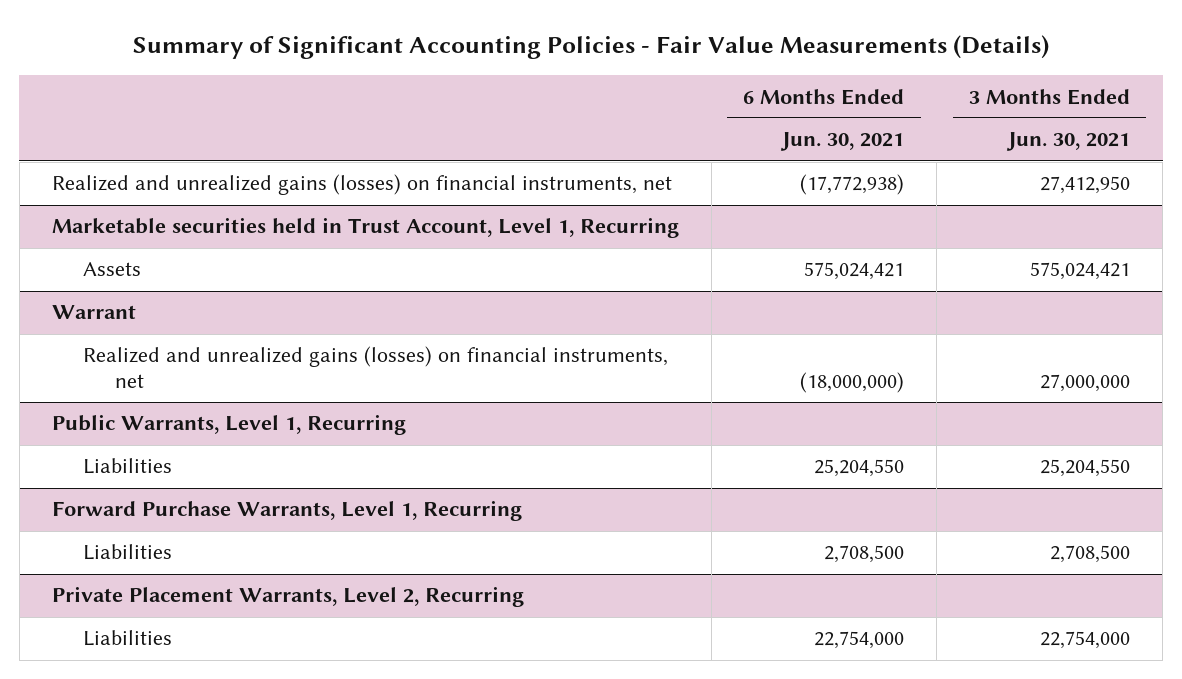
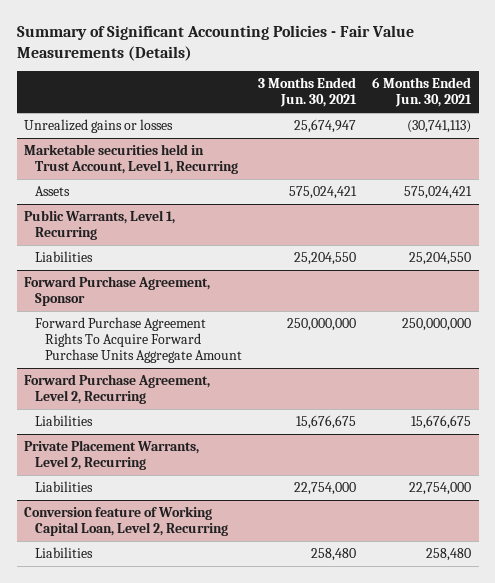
- | 6 Months Ended Jun. 30, 2021 | 3 Months Ended Jun. 30, 2021
+ | 3 Months Ended Jun. 30, 2021 | 6 Months Ended Jun. 30, 2021
- Realized and unrealized gains (losses) on financial instruments, net | (17,772,938) | 27,412,950
+ Unrealized gains or losses | 25,674,947 | (30,741,113)
- Warrant
- Realized and unrealized gains (losses) on financial instruments, net | (18,000,000) | 27,000,000
- Forward Purchase Warrants, Level 1, Recurring
- Liabilities | 2,708,500 | 2,708,500
+ Forward Purchase Agreement, Sponsor
+ Forward Purchase Agreement Rights To Acquire Forward Purchase Units Aggregate Amount | 250,000,000 | 250,000,000
+ Forward Purchase Agreement, Level 2, Recurring
+ Liabilities | 15,676,675 | 15,676,675
+ Conversion feature of Working Capital Loan, Level 2, Recurring
+ Liabilities | 258,480 | 258,480

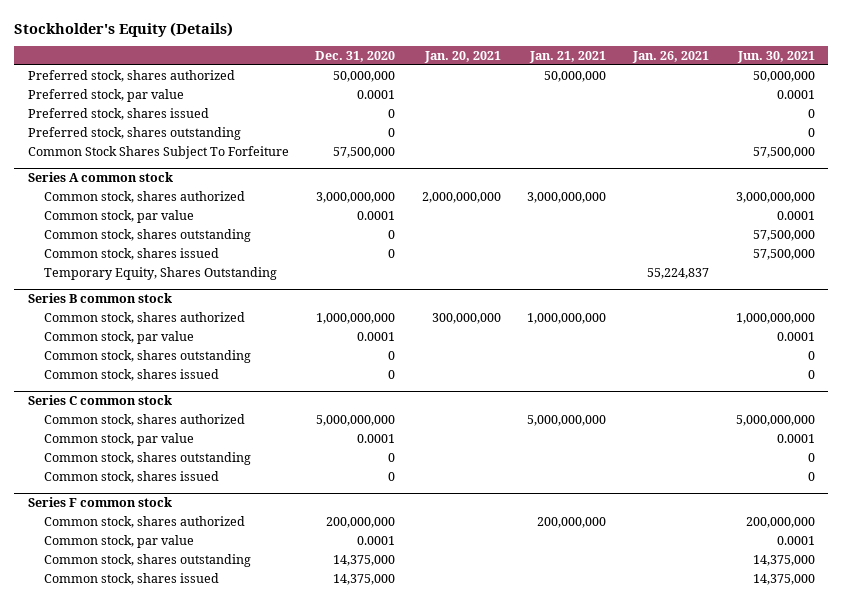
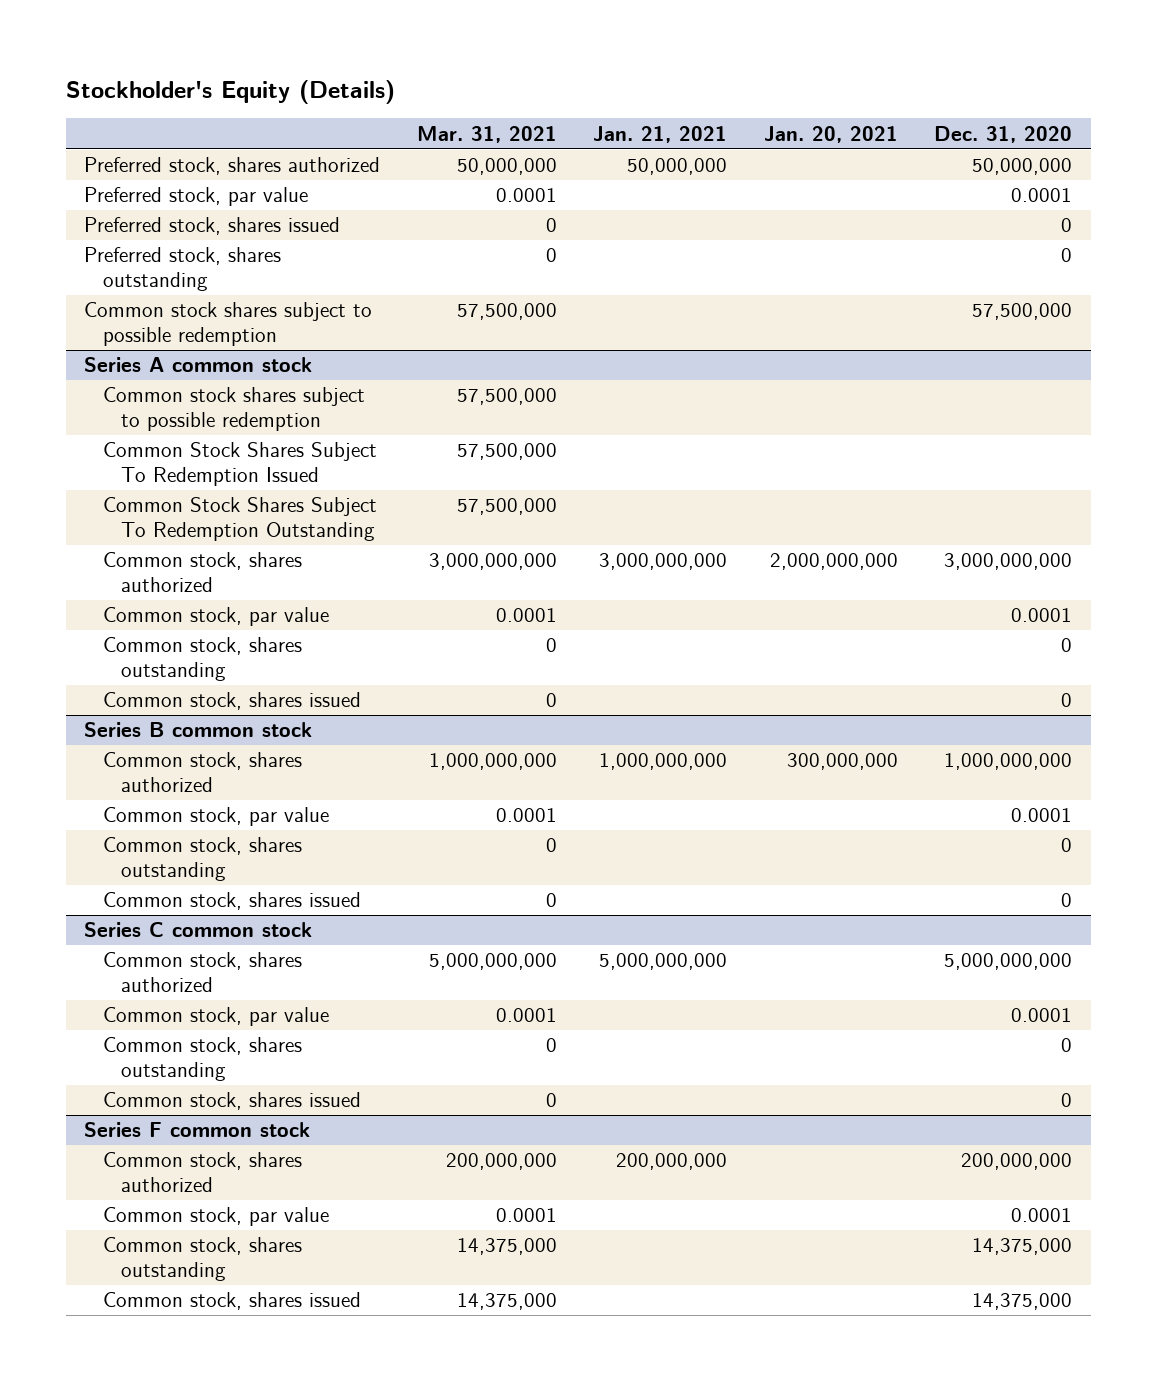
- | Dec. 31, 2020 | Jan. 20, 2021 | Jan. 21, 2021 | Jan. 26, 2021 | Jun. 30, 2021
+ | Mar. 31, 2021 | Jan. 21, 2021 | Jan. 20, 2021 | Dec. 31, 2020
- Common Stock Shares Subject To Forfeiture | 57,500,000 | | | | 57,500,000
+ Common stock shares subject to possible redemption | 57,500,000 | | | 57,500,000
@ Series A common stock
+ Common stock shares subject to possible redemption | 57,500,000 | | |
+ Common Stock Shares Subject To Redemption Issued | 57,500,000 | | |
+ Common Stock Shares Subject To Redemption Outstanding | 57,500,000 | | |
- Temporary Equity, Shares Outstanding | | | | 55,224,837 |

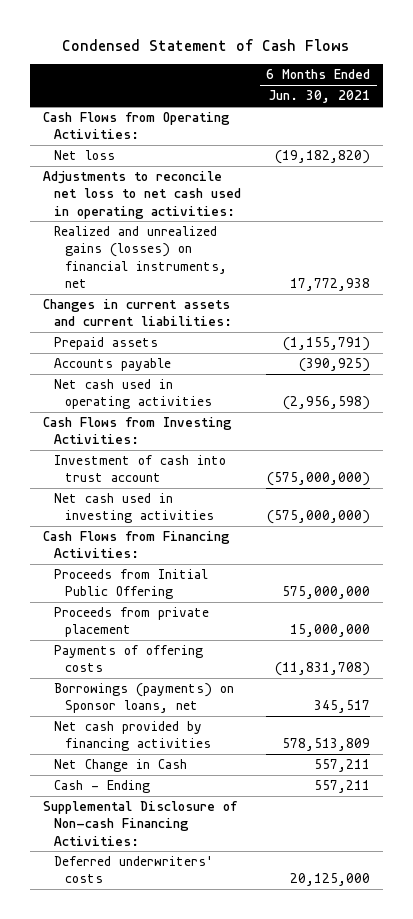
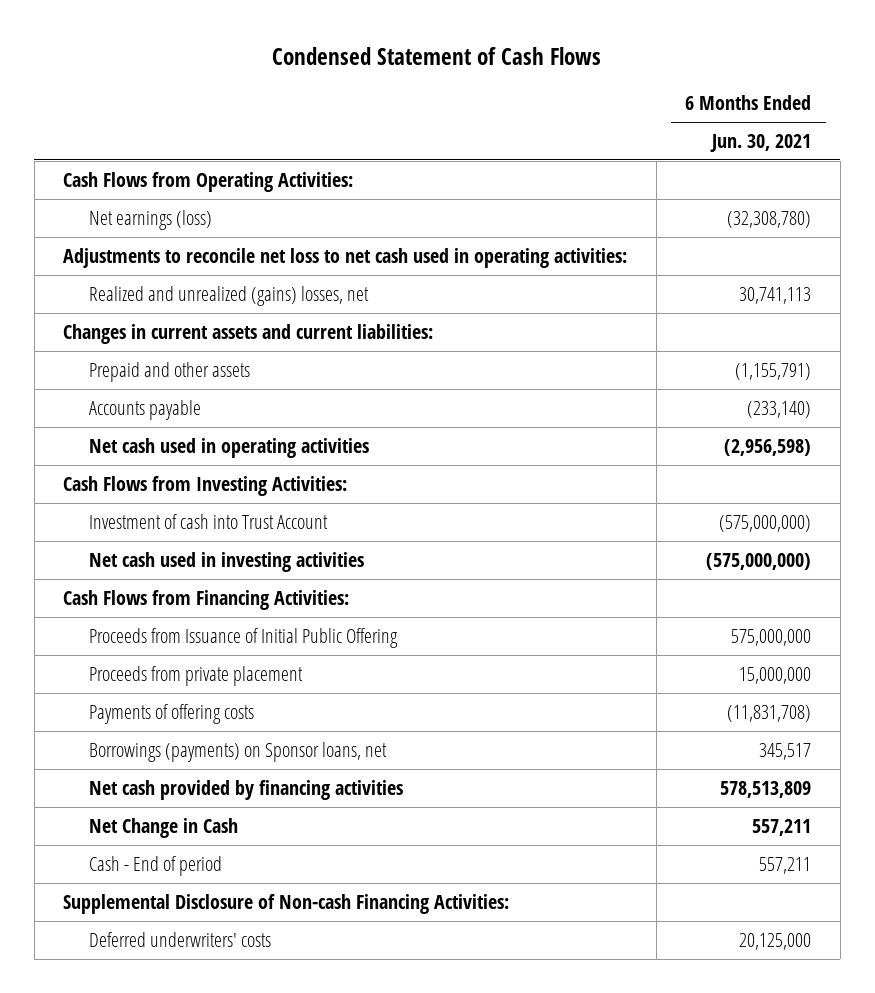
- Net loss | (19,182,820)
+ Net earnings (loss) | (32,308,780)
- Realized and unrealized gains (losses) on financial instruments, net | 17,772,938
+ Realized and unrealized (gains) losses, net | 30,741,113
- Prepaid assets | (1,155,791)
- Accounts payable | (390,925)
+ Prepaid and other assets | (1,155,791)
+ Accounts payable | (233,140)
- Investment of cash into trust account | (575,000,000)
+ Investment of cash into Trust Account | (575,000,000)
- Proceeds from Initial Public Offering | 575,000,000
+ Proceeds from Issuance of Initial Public Offering | 575,000,000
- Cash - Ending | 557,211
+ Cash - End of period | 557,211

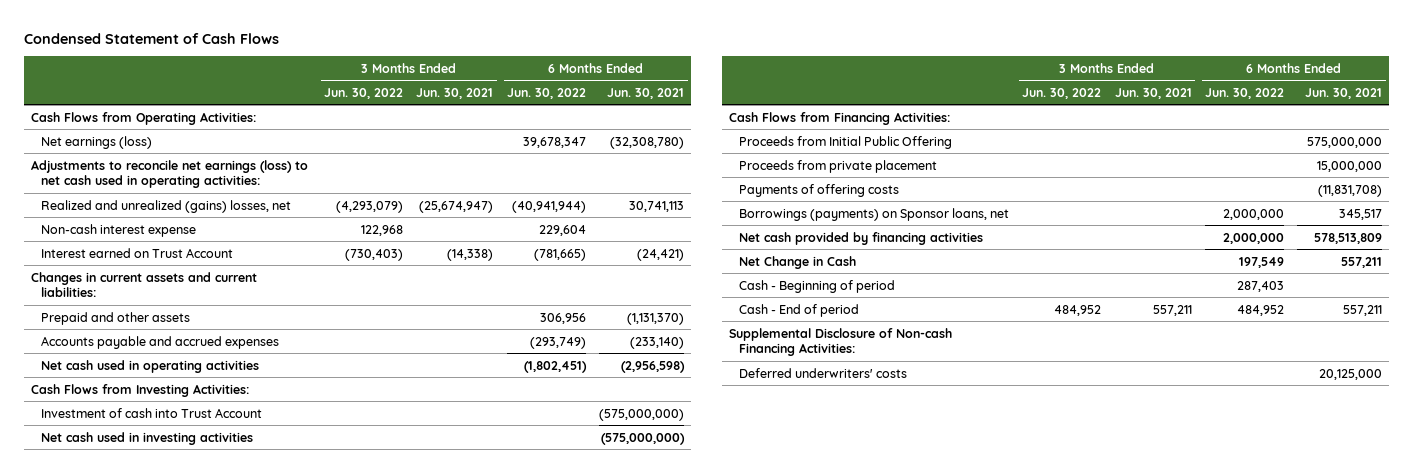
- | 6 Months Ended Jun. 30, 2021
+ | 3 Months Ended Jun. 30, 2022 | 3 Months Ended Jun. 30, 2021 | 6 Months Ended Jun. 30, 2022 | 6 Months Ended Jun. 30, 2021
- Adjustments to reconcile net loss to net cash used in operating activities:
+ Adjustments to reconcile net earnings (loss) to net cash used in operating activities:
+ Non-cash interest expense | 122,968 | | 229,604 |
+ Interest earned on Trust Account | (730,403) | (14,338) | (781,665) | (24,421)
- Prepaid and other assets | (1,155,791)
- Accounts payable | (233,140)
+ Prepaid and other assets | | | 306,956 | (1,131,370)
+ Accounts payable and accrued expenses | | | (293,749) | (233,140)
- Proceeds from Issuance of Initial Public Offering | 575,000,000
+ Proceeds from Initial Public Offering | | | | 575,000,000
+ Cash - Beginning of period | | | 287,403 |

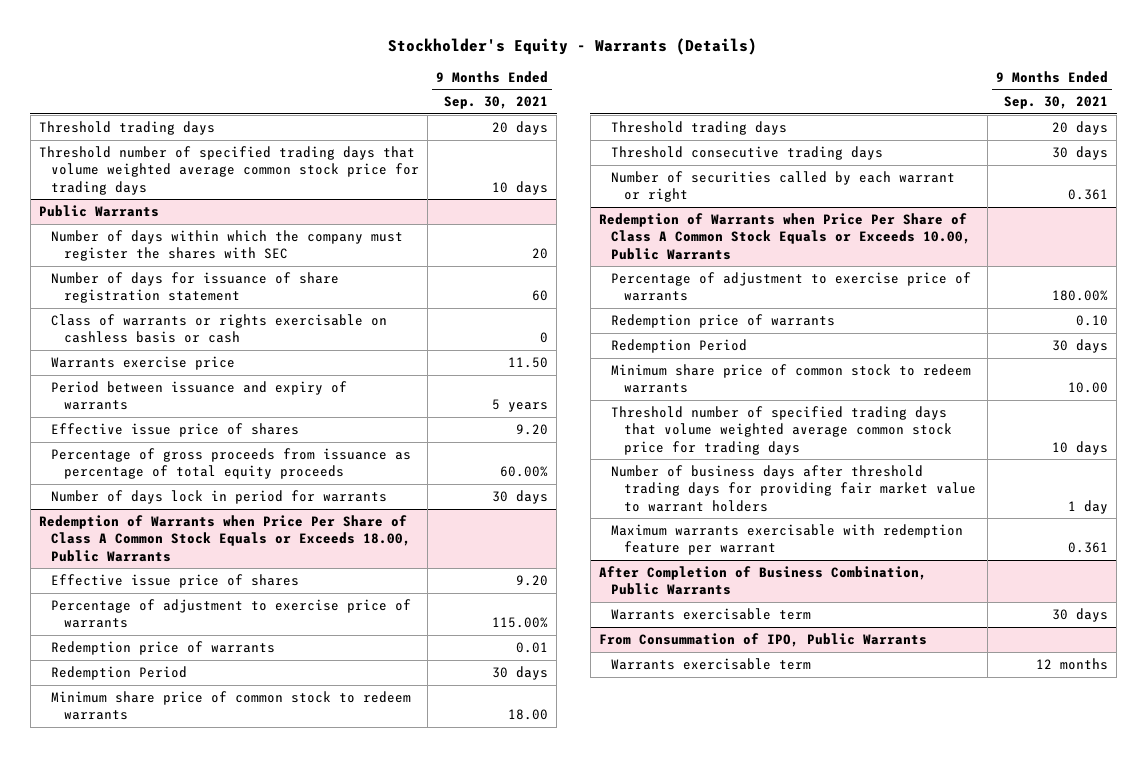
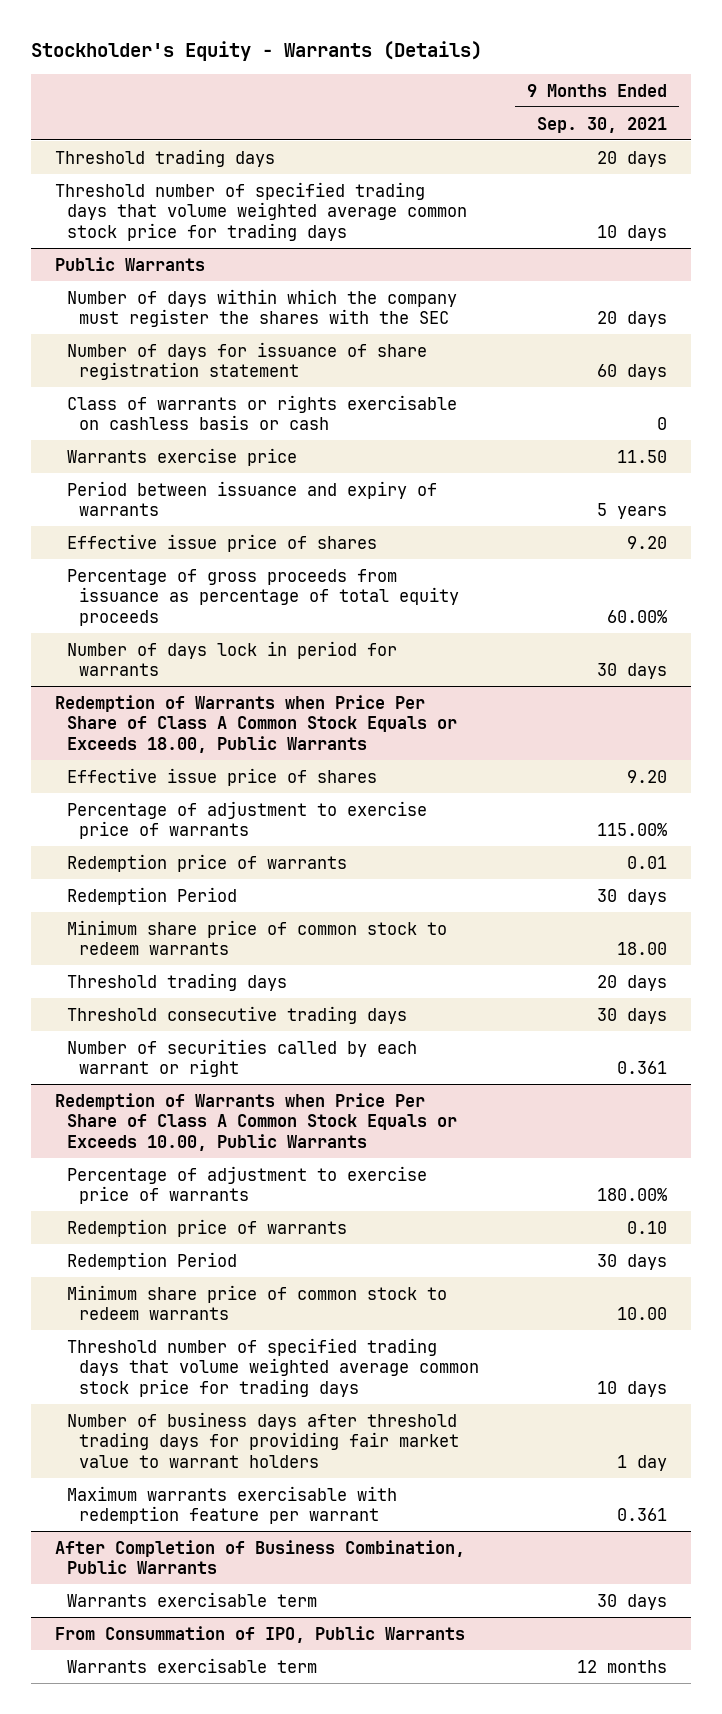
@ Public Warrants
- Number of days within which the company must register the shares with SEC | 20
- Number of days for issuance of share registration statement | 60
+ Number of days within which the company must register the shares with the SEC | 20 days
+ Number of days for issuance of share registration statement | 60 days

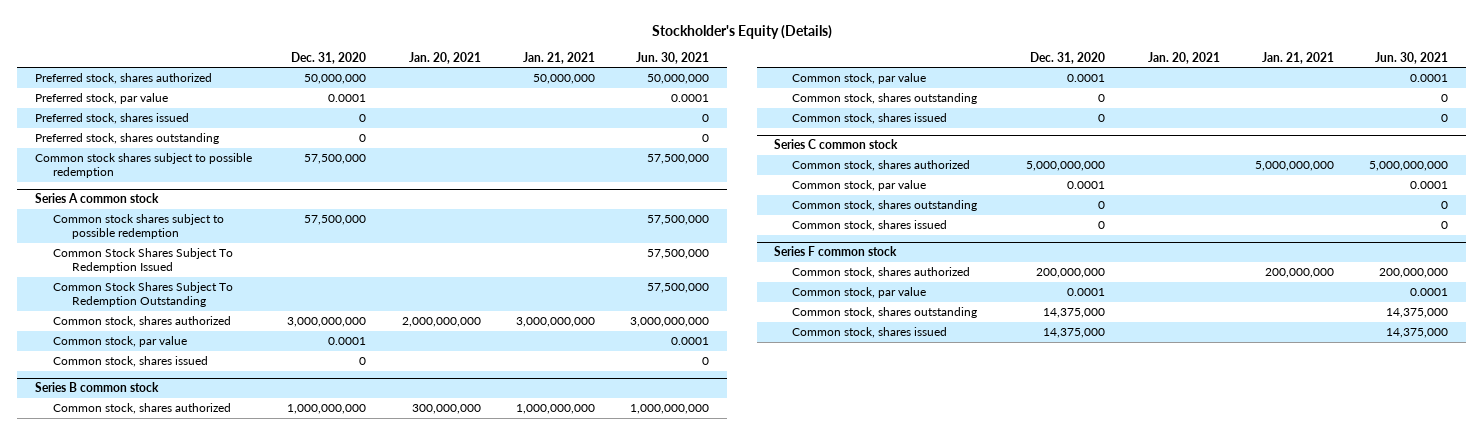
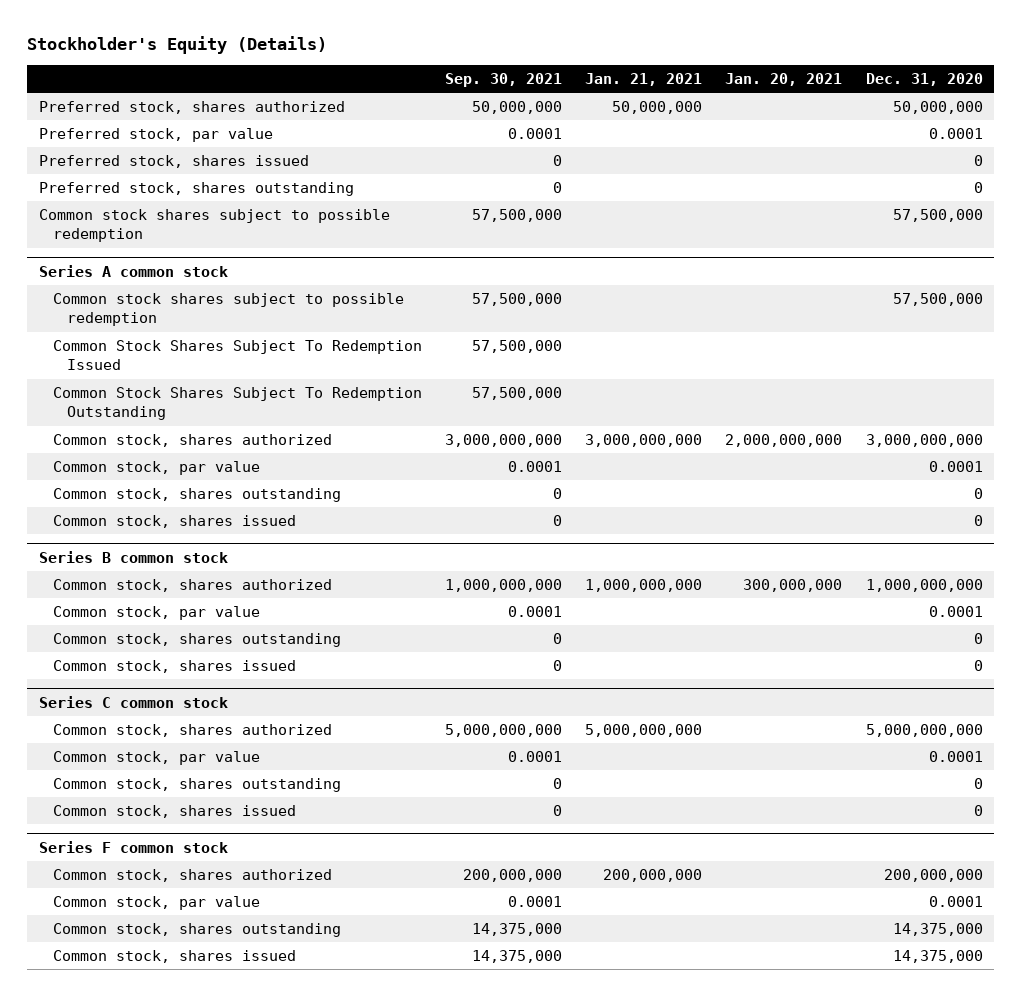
- | Dec. 31, 2020 | Jan. 20, 2021 | Jan. 21, 2021 | Jun. 30, 2021
+ | Sep. 30, 2021 | Jan. 21, 2021 | Jan. 20, 2021 | Dec. 31, 2020
@ Series A common stock
+ Common stock, shares outstanding | 0 | | | 0

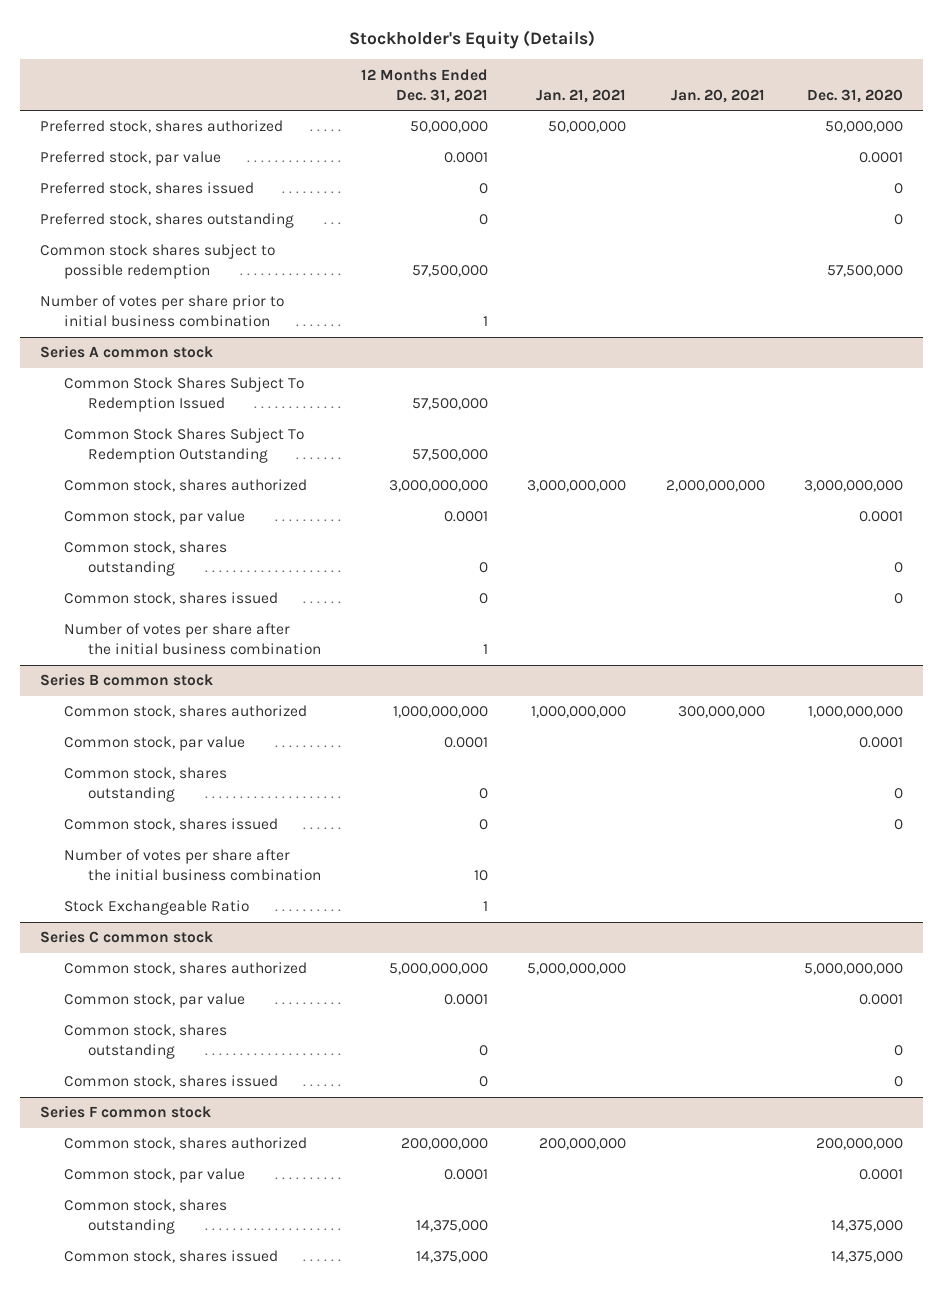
- | Sep. 30, 2021 | Jan. 21, 2021 | Jan. 20, 2021 | Dec. 31, 2020
+ | 12 Months Ended Dec. 31, 2021 | Jan. 21, 2021 | Jan. 20, 2021 | Dec. 31, 2020
+ Number of votes per share prior to initial business combination | 1 | | |
@ Series A common stock
- Common stock shares subject to possible redemption | 57,500,000 | | | 57,500,000
+ Number of votes per share after the initial business combination | 1 | | |
@ Series B common stock
+ Number of votes per share after the initial business combination | 10 | | |
+ Stock Exchangeable Ratio | 1 | | |

